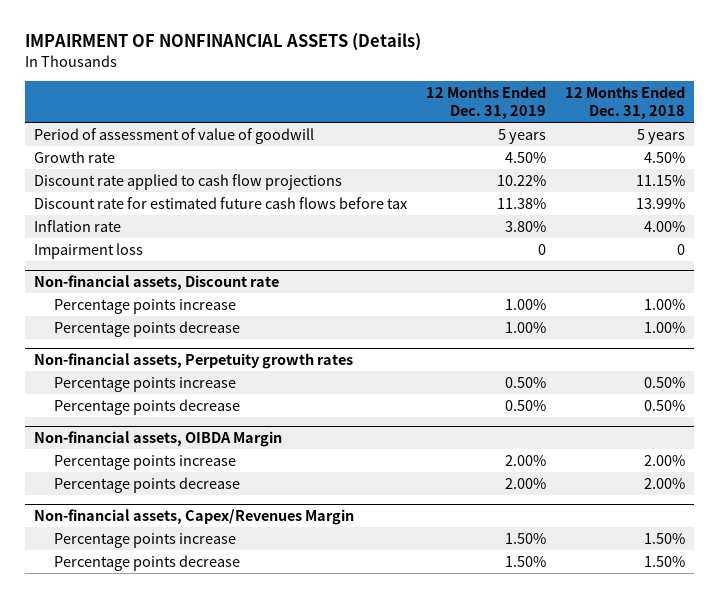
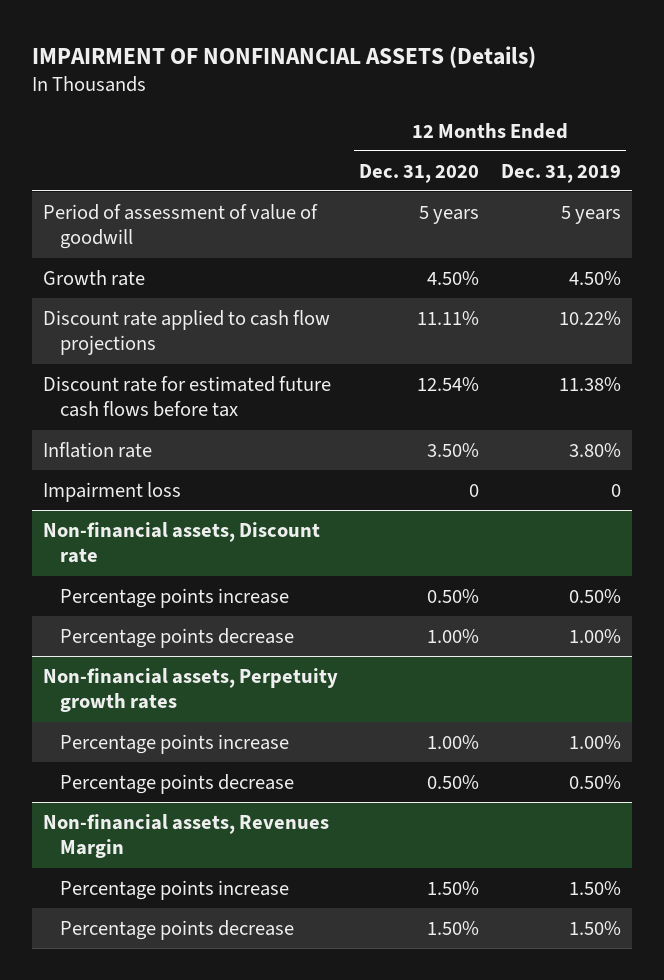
- | 12 Months Ended Dec. 31, 2019 | 12 Months Ended Dec. 31, 2018
+ | 12 Months Ended Dec. 31, 2020 | 12 Months Ended Dec. 31, 2019
@ Non-financial assets, Discount rate
- Percentage points increase | 1.00% | 1.00%
+ Percentage points increase | 0.50% | 0.50%
@ Non-financial assets, Perpetuity growth rates
- Percentage points increase | 0.50% | 0.50%
+ Percentage points increase | 1.00% | 1.00%
- Non-financial assets, OIBDA Margin
- Percentage points increase | 2.00% | 2.00%
- Percentage points decrease | 2.00% | 2.00%
- Non-financial assets, Capex/Revenues Margin
+ Non-financial assets, Revenues Margin

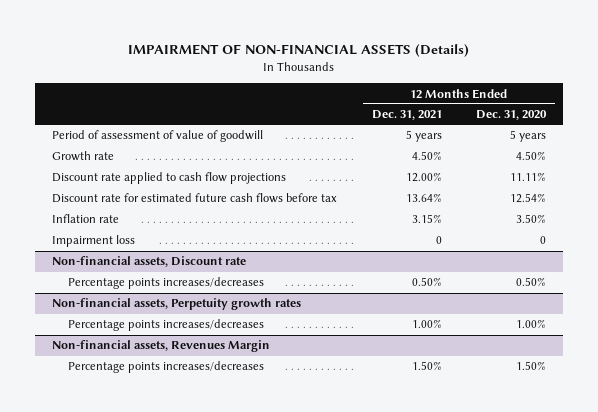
- IMPAIRMENT OF NONFINANCIAL ASSETS (Details)
+ IMPAIRMENT OF NON-FINANCIAL ASSETS (Details)
- | 12 Months Ended Dec. 31, 2020 | 12 Months Ended Dec. 31, 2019
+ | 12 Months Ended Dec. 31, 2021 | 12 Months Ended Dec. 31, 2020
@ Non-financial assets, Discount rate
- Percentage points increase | 0.50% | 0.50%
- Percentage points decrease | 1.00% | 1.00%
+ Percentage points increases/decreases | 0.50% | 0.50%
@ Non-financial assets, Perpetuity growth rates
- Percentage points increase | 1.00% | 1.00%
- Percentage points decrease | 0.50% | 0.50%
+ Percentage points increases/decreases | 1.00% | 1.00%
@ Non-financial assets, Revenues Margin
- Percentage points increase | 1.50% | 1.50%
- Percentage points decrease | 1.50% | 1.50%
+ Percentage points increases/decreases | 1.50% | 1.50%

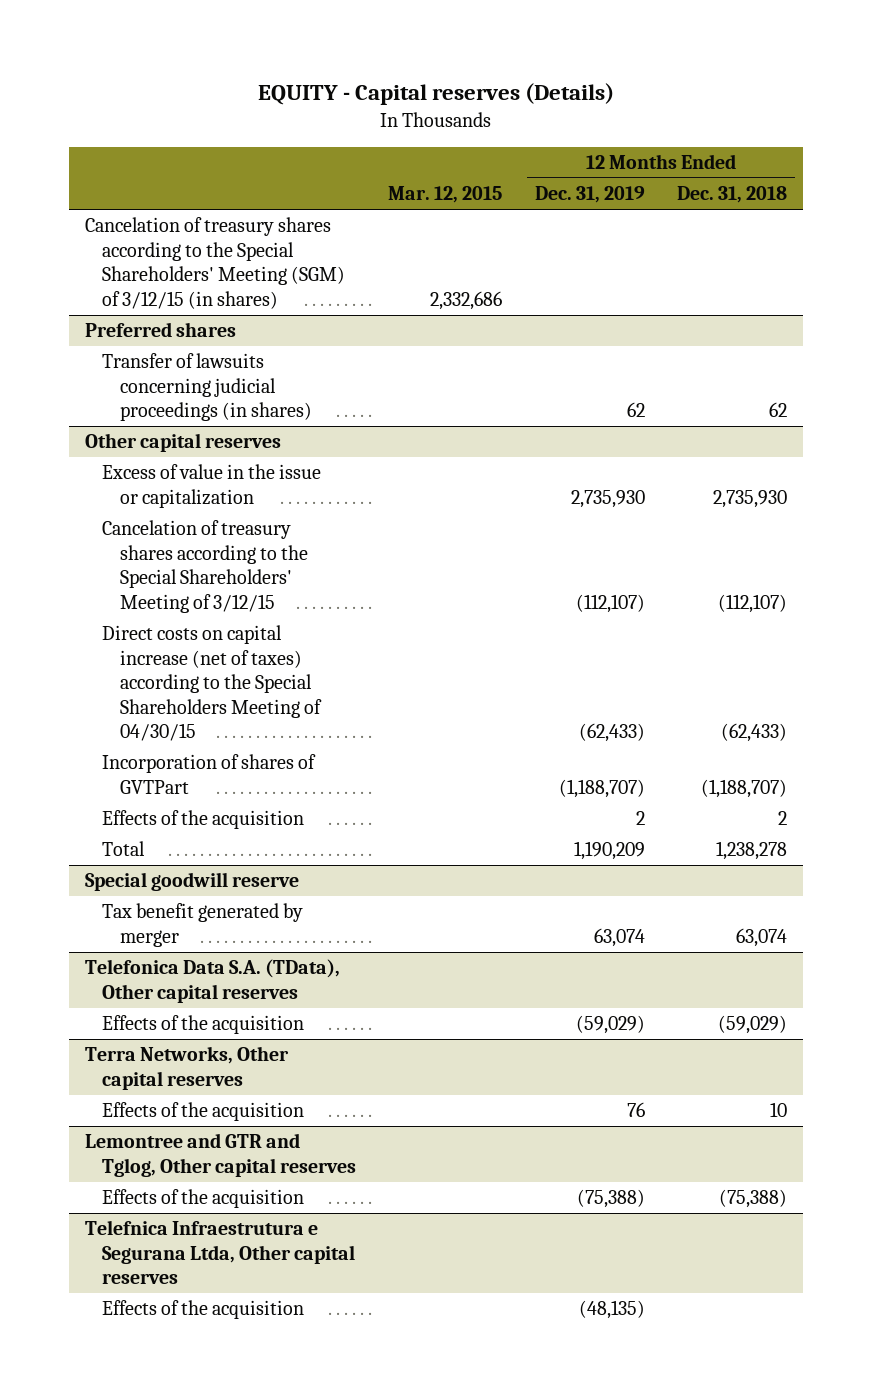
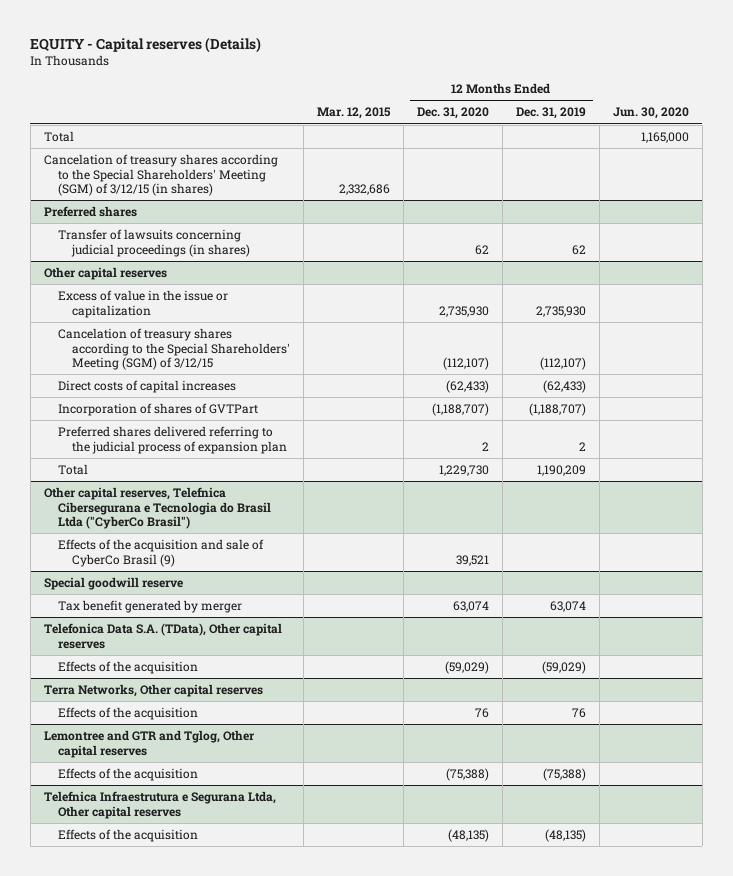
- | Mar. 12, 2015 | 12 Months Ended Dec. 31, 2019 | 12 Months Ended Dec. 31, 2018
+ | Mar. 12, 2015 | 12 Months Ended Dec. 31, 2020 | 12 Months Ended Dec. 31, 2019 | Jun. 30, 2020
+ Total | | | | 1,165,000
@ Other capital reserves
- Cancelation of treasury shares according to the Special Shareholders' Meeting of 3/12/15 | | (112,107) | (112,107)
- Direct costs on capital increase (net of taxes) according to the Special Shareholders Meeting of 04/30/15 | | (62,433) | (62,433)
+ Cancelation of treasury shares according to the Special Shareholders' Meeting (SGM) of 3/12/15 | | (112,107) | (112,107) |
+ Direct costs of capital increases | | (62,433) | (62,433) |
- Effects of the acquisition | | 2 | 2
+ Preferred shares delivered referring to the judicial process of expansion plan | | 2 | 2 |
+ Other capital reserves, Telefnica Cibersegurana e Tecnologia do Brasil Ltda ("CyberCo Brasil")
+ Effects of the acquisition and sale of CyberCo Brasil (9) | | 39,521 | |

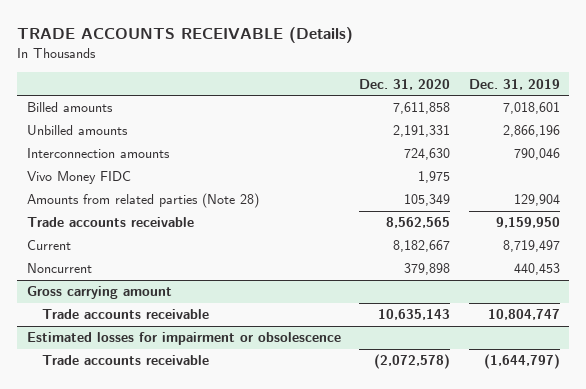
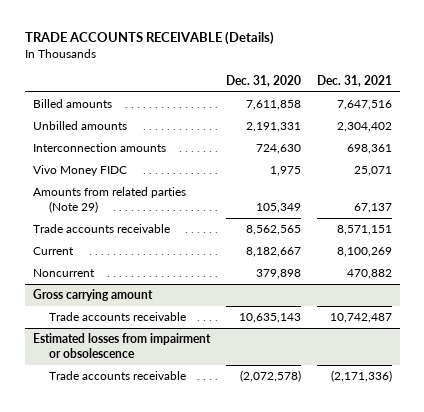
- | Dec. 31, 2020 | Dec. 31, 2019
+ | Dec. 31, 2020 | Dec. 31, 2021
- Amounts from related parties (Note 28) | 105,349 | 129,904
+ Amounts from related parties (Note 29) | 105,349 | 67,137
- Estimated losses for impairment or obsolescence
+ Estimated losses from impairment or obsolescence

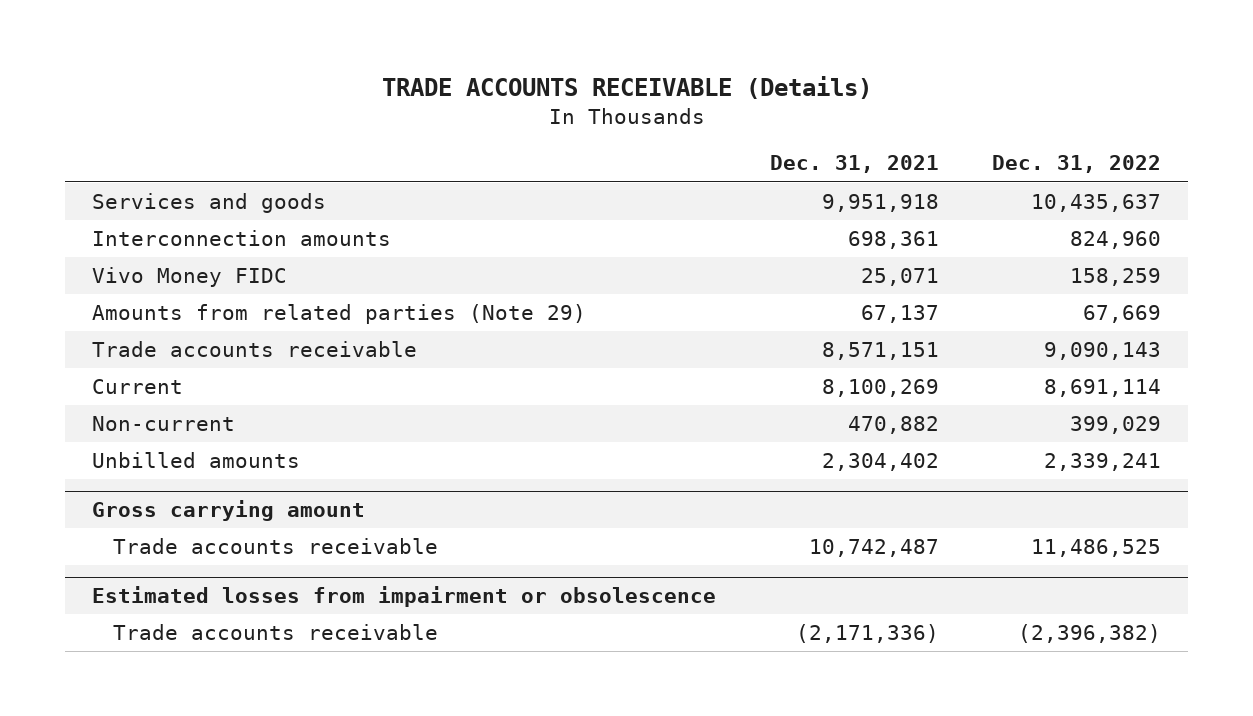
- | Dec. 31, 2020 | Dec. 31, 2021
+ | Dec. 31, 2021 | Dec. 31, 2022
- Billed amounts | 7,611,858 | 7,647,516
+ Services and goods | 9,951,918 | 10,435,637
- Noncurrent | 379,898 | 470,882
+ Non-current | 470,882 | 399,029
moved down: Unbilled amounts | 2,304,402 | 2,339,241

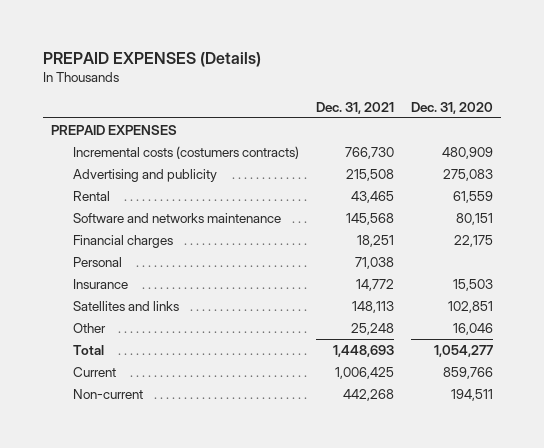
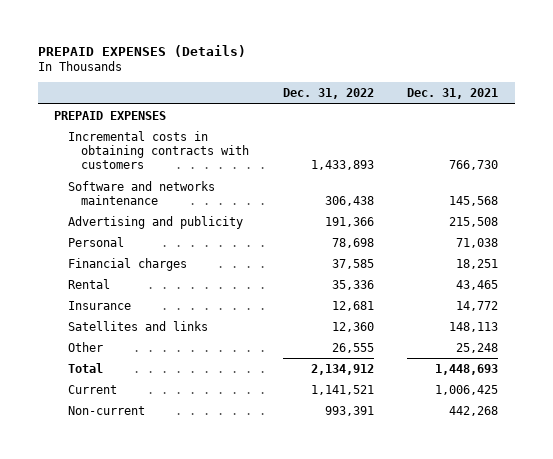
- | Dec. 31, 2021 | Dec. 31, 2020
+ | Dec. 31, 2022 | Dec. 31, 2021
- Incremental costs (costumers contracts) | 766,730 | 480,909
+ Incremental costs in obtaining contracts with customers | 1,433,893 | 766,730
moved down: Advertising and publicity | 191,366 | 215,508
moved down: Financial charges | 37,585 | 18,251
moved down: Rental | 35,336 | 43,465

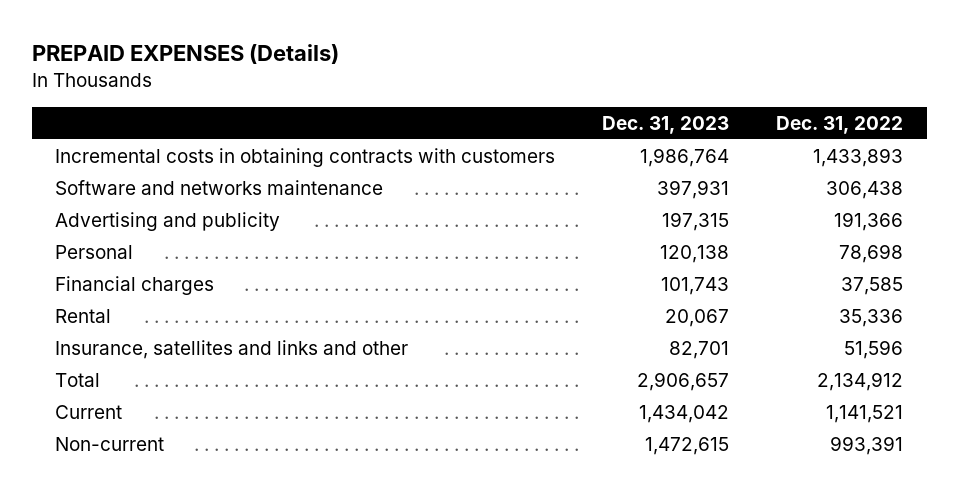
- | Dec. 31, 2022 | Dec. 31, 2021
+ | Dec. 31, 2023 | Dec. 31, 2022
- PREPAID EXPENSES
- Insurance | 12,681 | 14,772
- Satellites and links | 12,360 | 148,113
- Other | 26,555 | 25,248
+ Insurance, satellites and links and other | 82,701 | 51,596

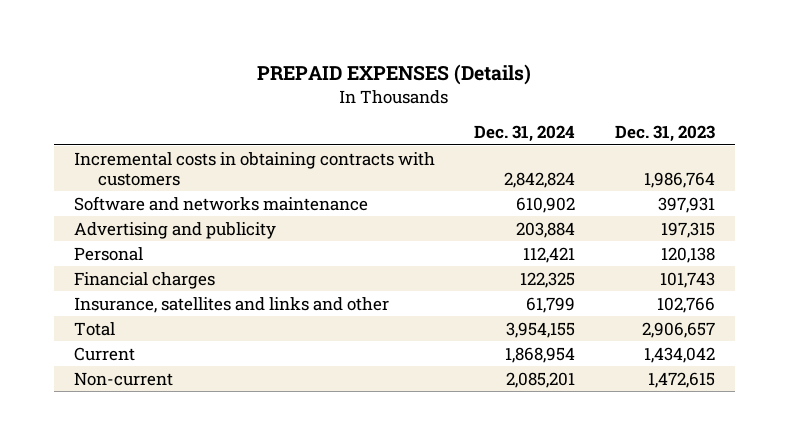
- | Dec. 31, 2023 | Dec. 31, 2022
+ | Dec. 31, 2024 | Dec. 31, 2023
- Rental | 20,067 | 35,336
- Insurance, satellites and links and other | 82,701 | 51,596
+ Insurance, satellites and links and other | 61,799 | 102,766

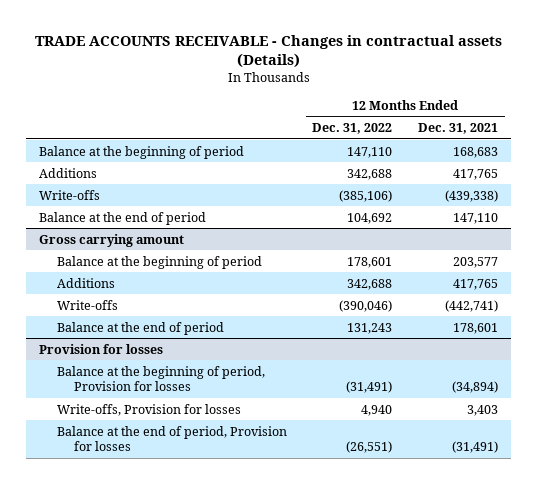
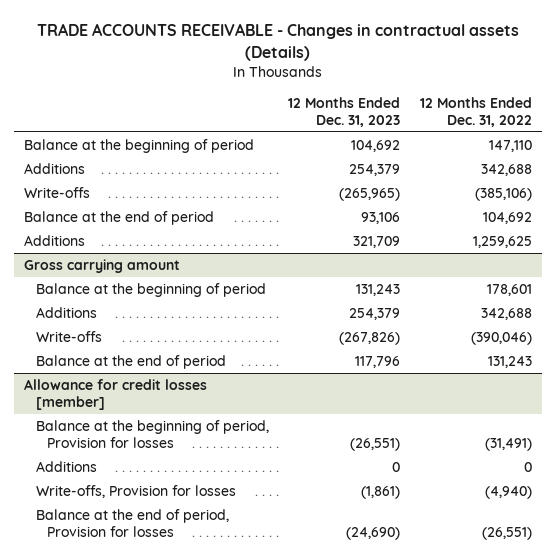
- | 12 Months Ended Dec. 31, 2022 | 12 Months Ended Dec. 31, 2021
+ | 12 Months Ended Dec. 31, 2023 | 12 Months Ended Dec. 31, 2022
+ Additions | 321,709 | 1,259,625
- Provision for losses
+ Allowance for credit losses [member]
- Write-offs, Provision for losses | 4,940 | 3,403
+ Additions | 0 | 0
+ Write-offs, Provision for losses | (1,861) | (4,940)

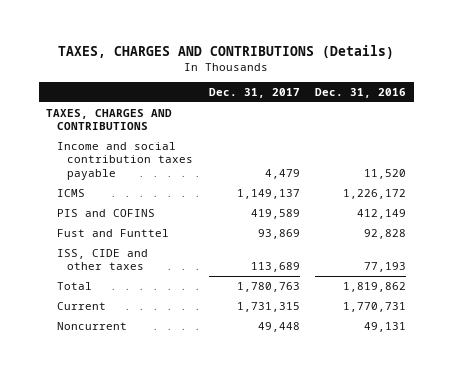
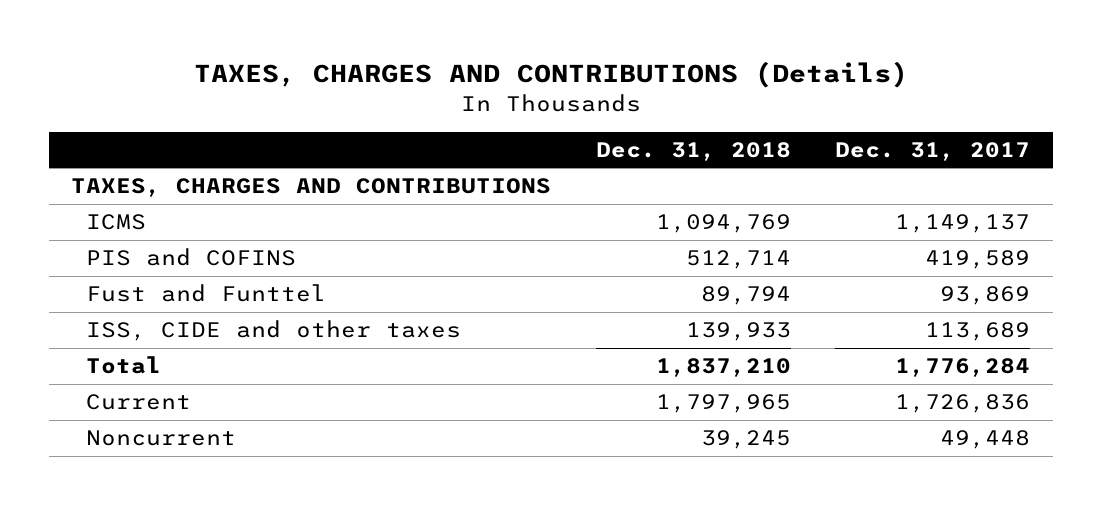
- | Dec. 31, 2017 | Dec. 31, 2016
+ | Dec. 31, 2018 | Dec. 31, 2017
- Income and social contribution taxes payable | 4,479 | 11,520
- Total | 1,780,763 | 1,819,862
- Current | 1,731,315 | 1,770,731
+ Total | 1,837,210 | 1,776,284
+ Current | 1,797,965 | 1,726,836

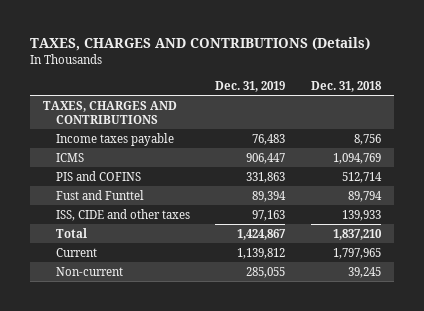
- | Dec. 31, 2018 | Dec. 31, 2017
+ | Dec. 31, 2019 | Dec. 31, 2018
+ Income taxes payable | 76,483 | 8,756
- Noncurrent | 39,245 | 49,448
+ Non-current | 285,055 | 39,245

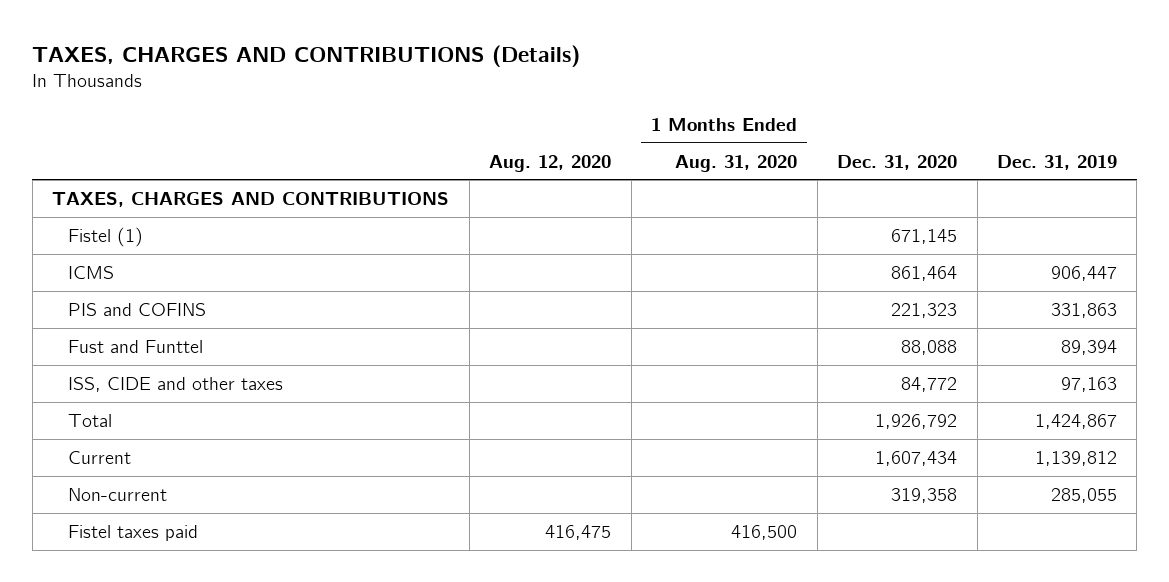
- | Dec. 31, 2019 | Dec. 31, 2018
+ | Aug. 12, 2020 | 1 Months Ended Aug. 31, 2020 | Dec. 31, 2020 | Dec. 31, 2019
- Income taxes payable | 76,483 | 8,756
+ Fistel (1) | | | 671,145 |
+ Fistel taxes paid | 416,475 | 416,500 | |

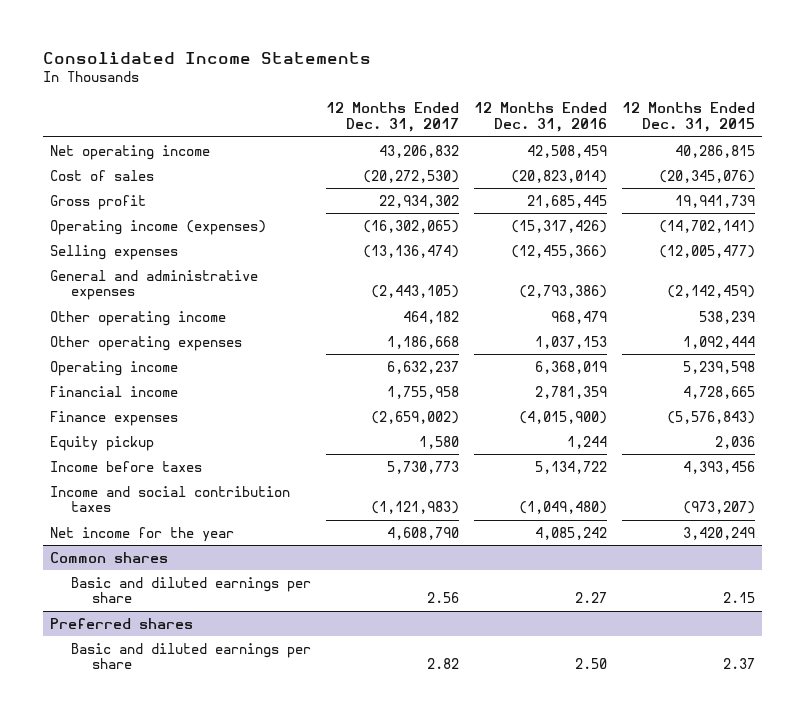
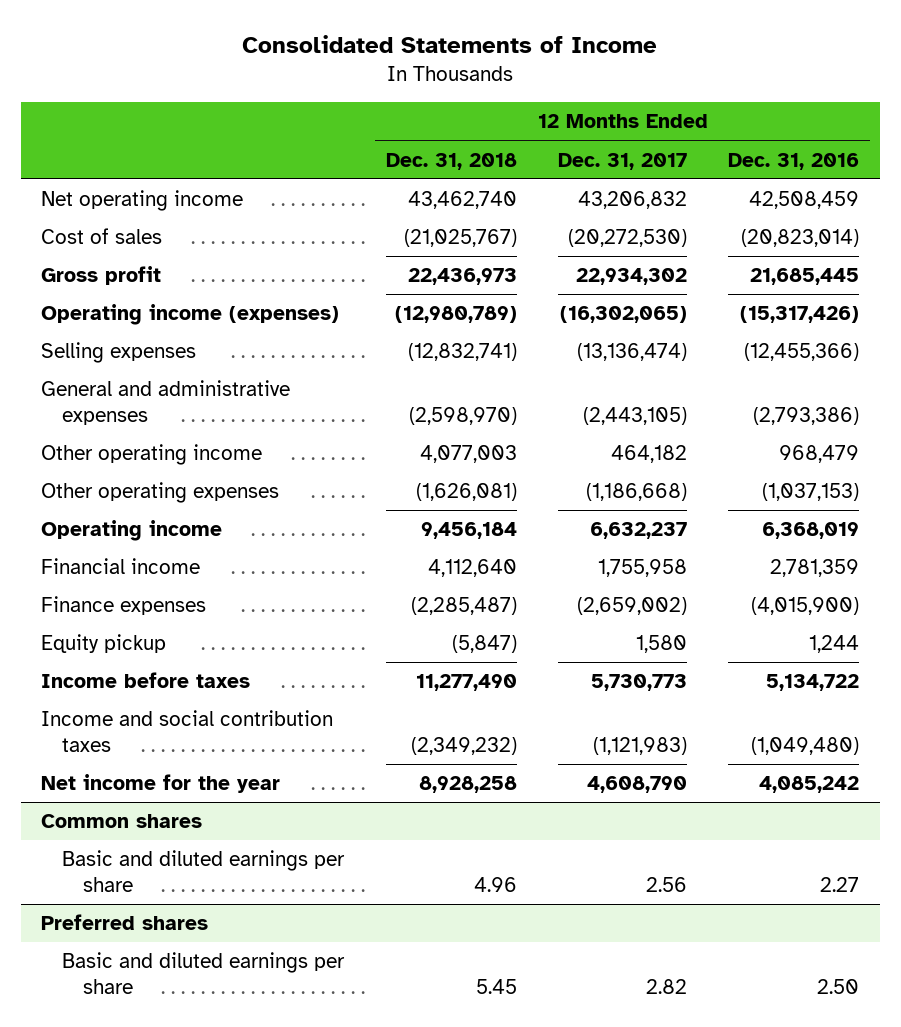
- Consolidated Income Statements
+ Consolidated Statements of Income
- | 12 Months Ended Dec. 31, 2017 | 12 Months Ended Dec. 31, 2016 | 12 Months Ended Dec. 31, 2015
+ | 12 Months Ended Dec. 31, 2018 | 12 Months Ended Dec. 31, 2017 | 12 Months Ended Dec. 31, 2016
- Other operating expenses | 1,186,668 | 1,037,153 | 1,092,444
+ Other operating expenses | (1,626,081) | (1,186,668) | (1,037,153)

